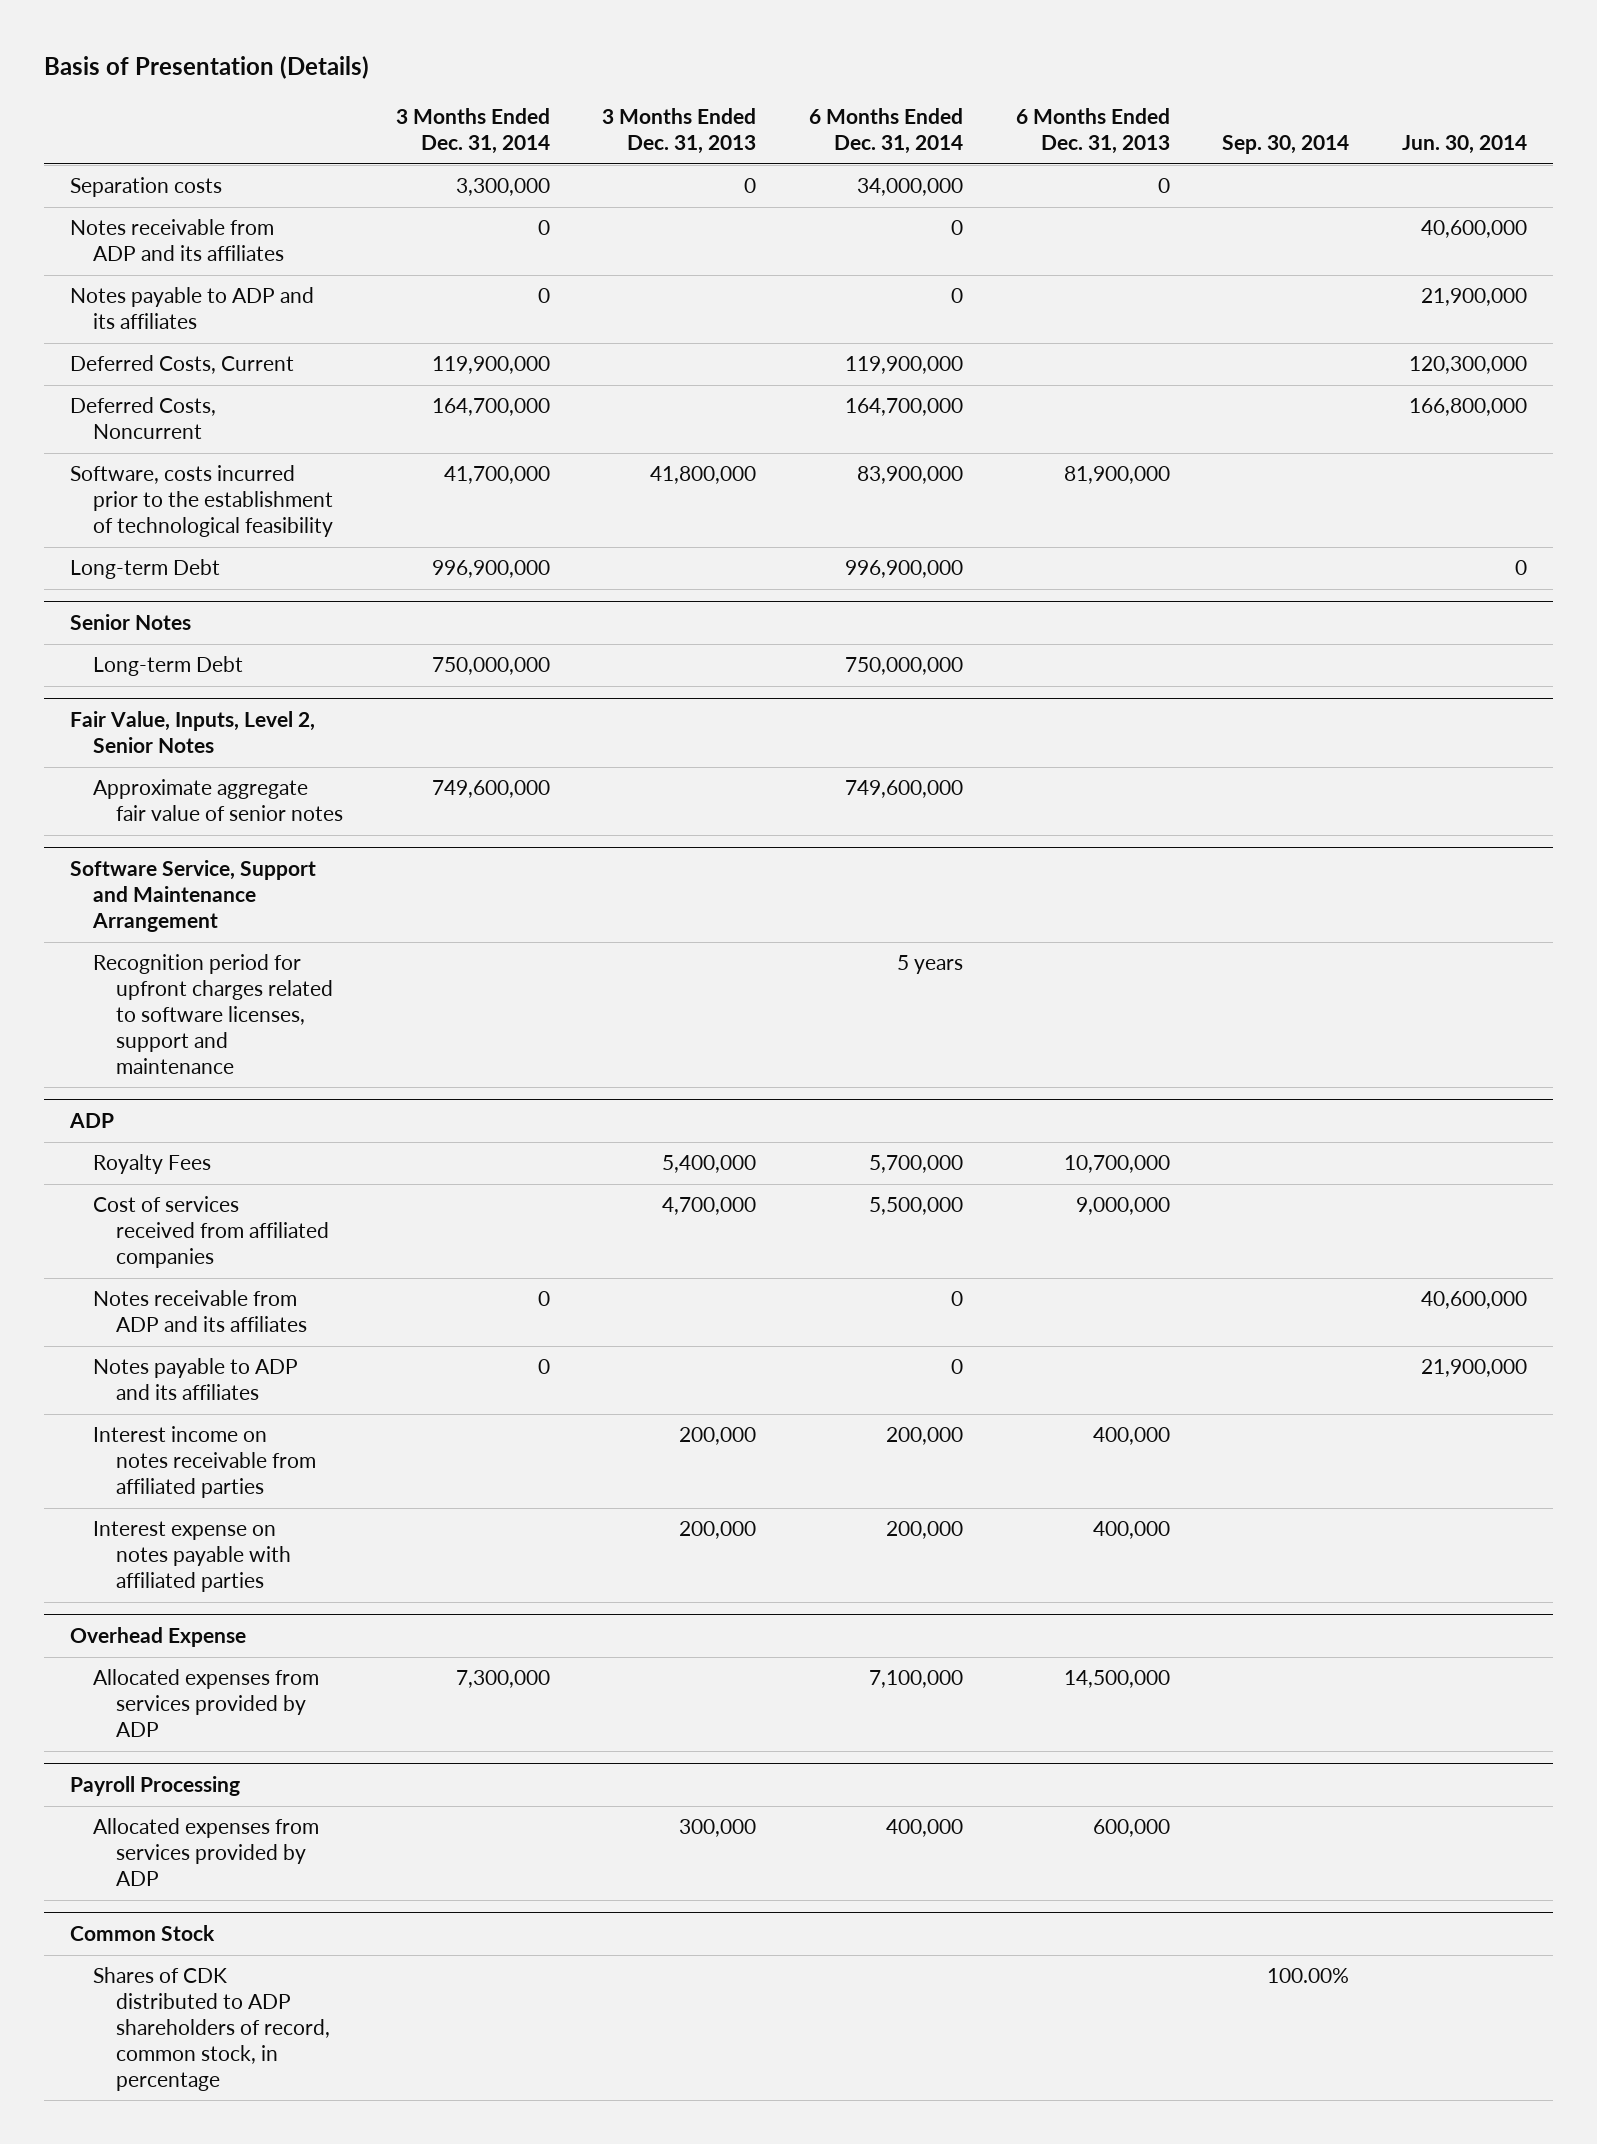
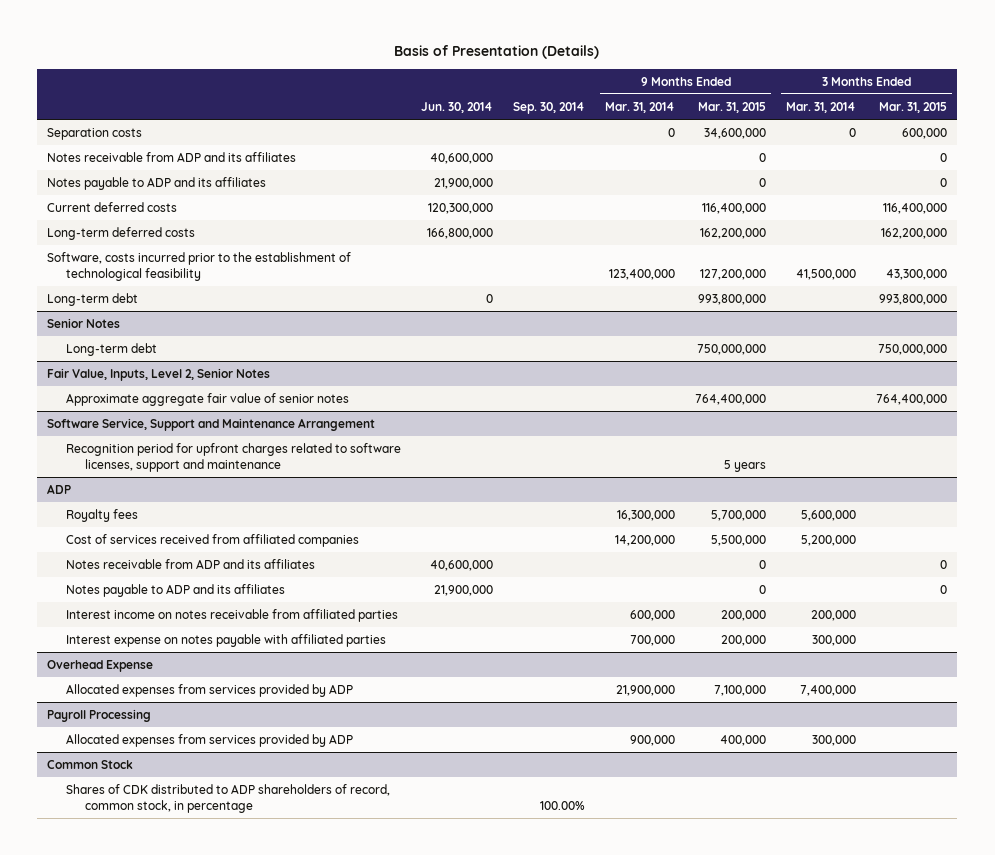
- | 3 Months Ended Dec. 31, 2014 | 3 Months Ended Dec. 31, 2013 | 6 Months Ended Dec. 31, 2014 | 6 Months Ended Dec. 31, 2013 | Sep. 30, 2014 | Jun. 30, 2014
+ | Jun. 30, 2014 | Sep. 30, 2014 | 9 Months Ended Mar. 31, 2014 | 9 Months Ended Mar. 31, 2015 | 3 Months Ended Mar. 31, 2014 | 3 Months Ended Mar. 31, 2015
- Deferred Costs, Current | 119,900,000 | | 119,900,000 | | | 120,300,000
- Deferred Costs, Noncurrent | 164,700,000 | | 164,700,000 | | | 166,800,000
+ Current deferred costs | 120,300,000 | | | 116,400,000 | | 116,400,000
+ Long-term deferred costs | 166,800,000 | | | 162,200,000 | | 162,200,000
- Long-term Debt | 996,900,000 | | 996,900,000 | | | 0
+ Long-term debt | 0 | | | 993,800,000 | | 993,800,000
@ Senior Notes
- Long-term Debt | 750,000,000 | | 750,000,000 | | |
+ Long-term debt | | | | 750,000,000 | | 750,000,000
@ ADP
- Royalty Fees | | 5,400,000 | 5,700,000 | 10,700,000 | |
+ Royalty fees | | | 16,300,000 | 5,700,000 | 5,600,000 |

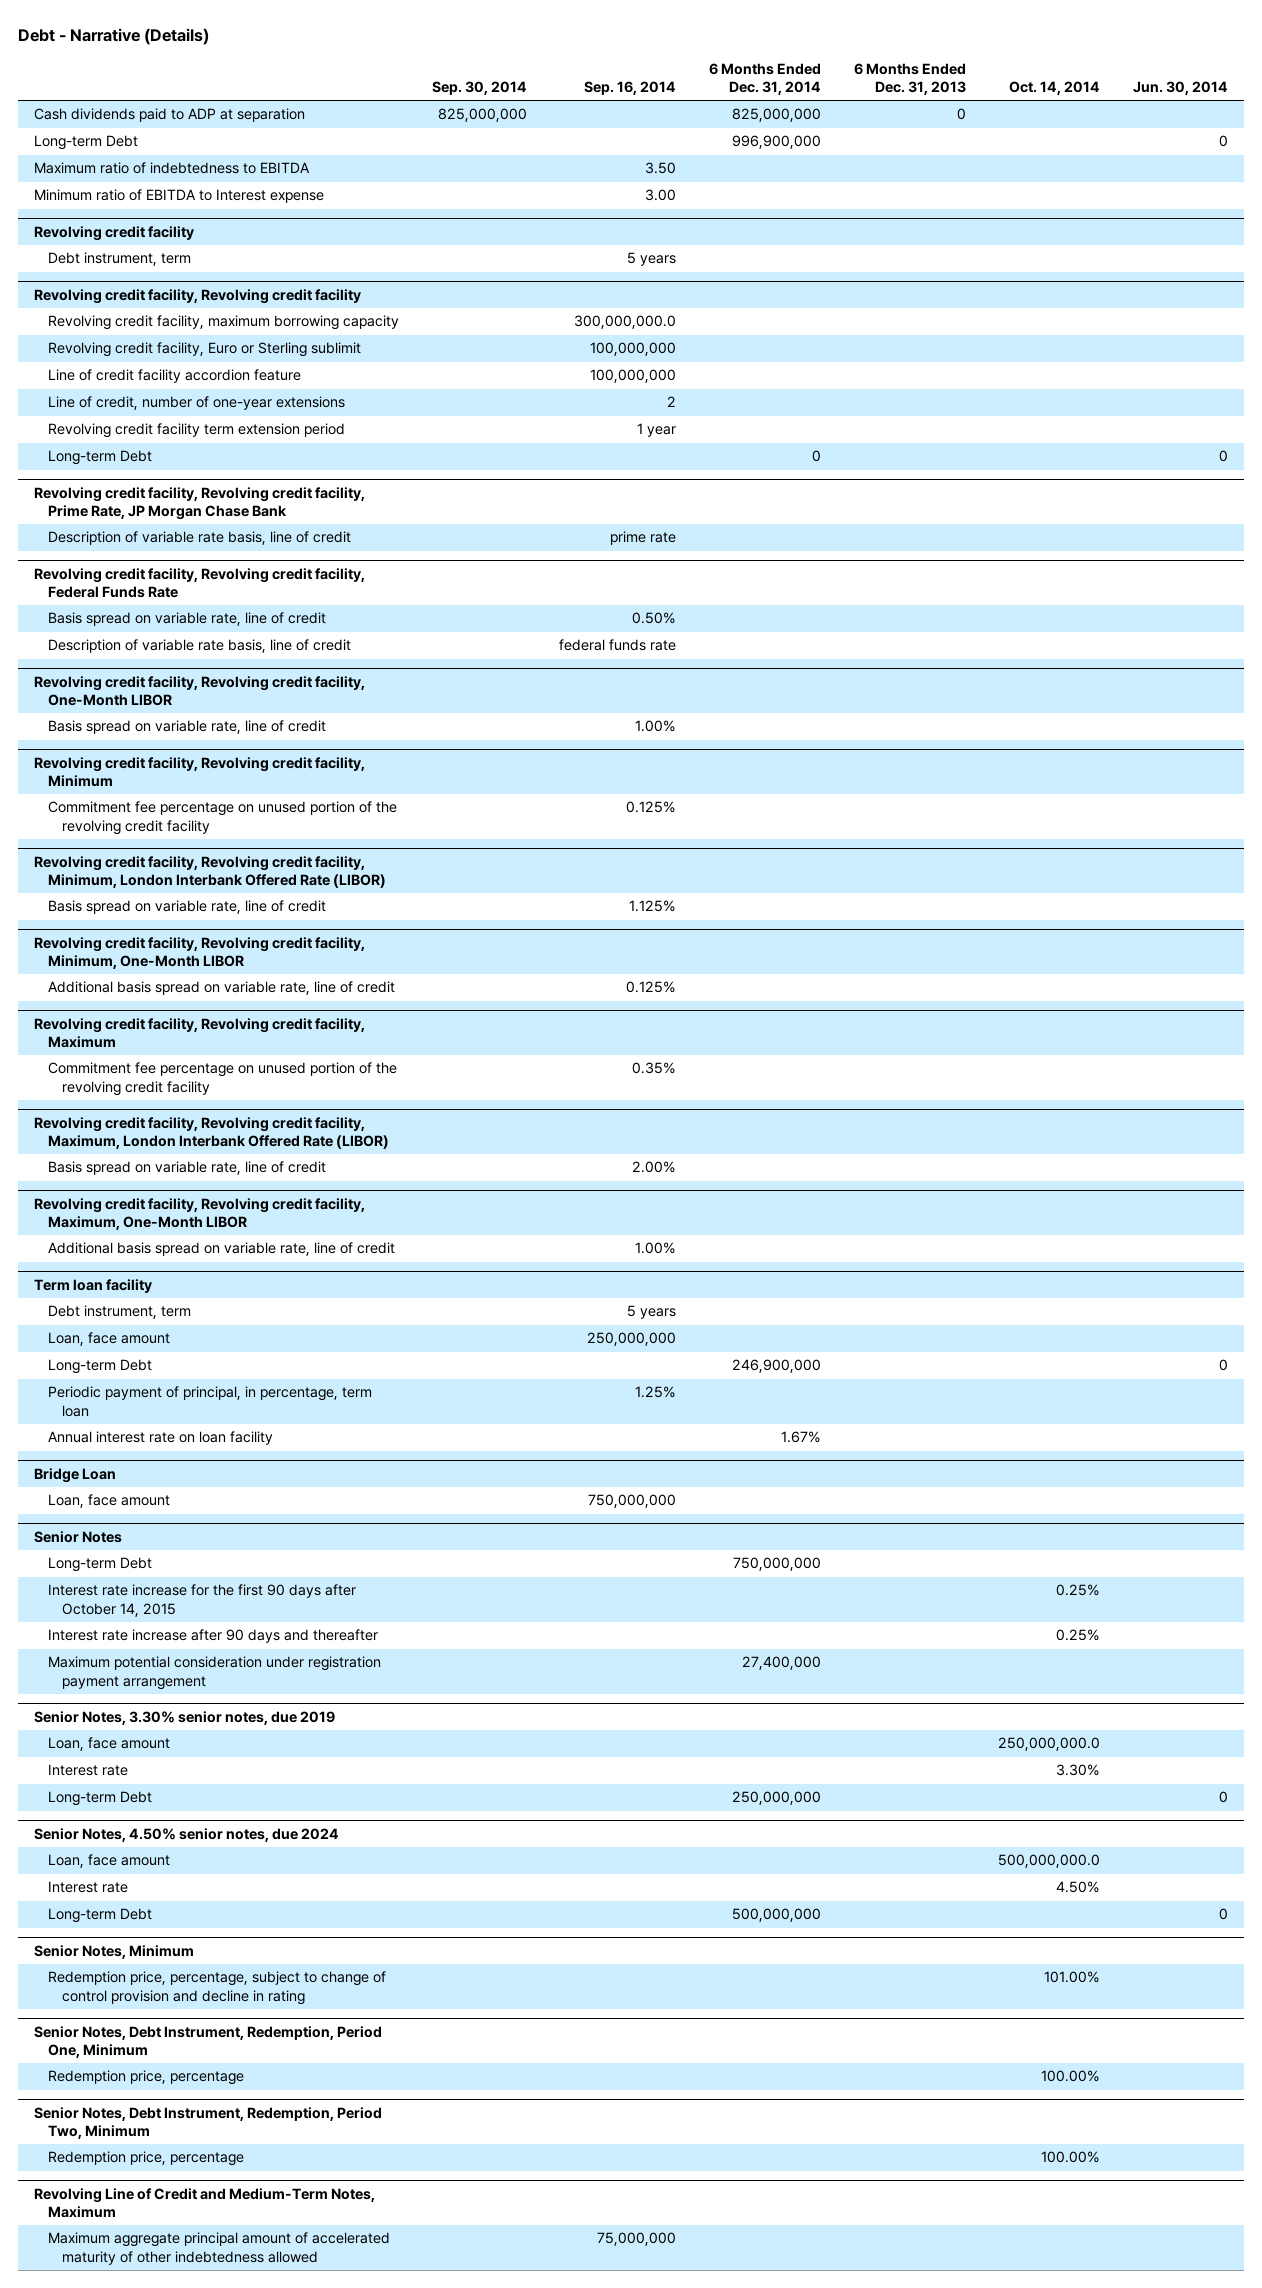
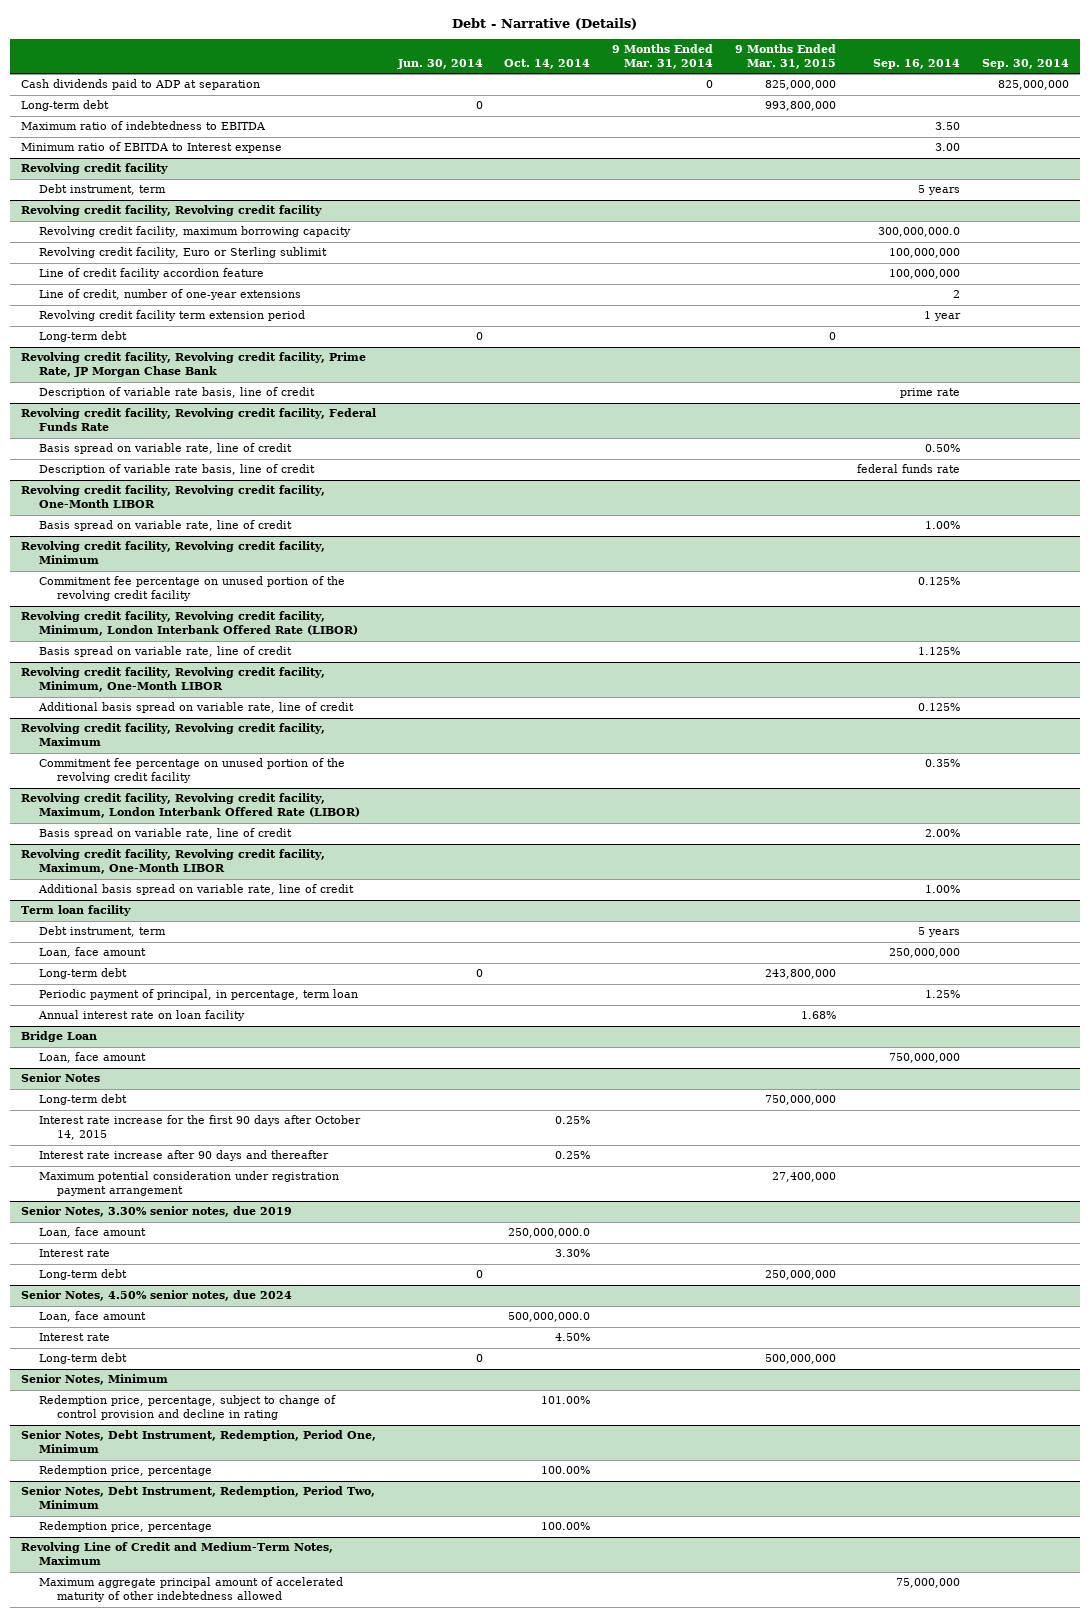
- | Sep. 30, 2014 | Sep. 16, 2014 | 6 Months Ended Dec. 31, 2014 | 6 Months Ended Dec. 31, 2013 | Oct. 14, 2014 | Jun. 30, 2014
+ | Jun. 30, 2014 | Oct. 14, 2014 | 9 Months Ended Mar. 31, 2014 | 9 Months Ended Mar. 31, 2015 | Sep. 16, 2014 | Sep. 30, 2014
- Long-term Debt | | | 996,900,000 | | | 0
+ Long-term debt | 0 | | | 993,800,000 | |
@ Revolving credit facility, Revolving credit facility
- Long-term Debt | | | 0 | | | 0
+ Long-term debt | 0 | | | 0 | |
@ Term loan facility
- Long-term Debt | | | 246,900,000 | | | 0
+ Long-term debt | 0 | | | 243,800,000 | |
@ Senior Notes
- Long-term Debt | | | 750,000,000 | | |
+ Long-term debt | | | | 750,000,000 | |
@ Senior Notes, 3.30% senior notes, due 2019
- Long-term Debt | | | 250,000,000 | | | 0
+ Long-term debt | 0 | | | 250,000,000 | |
@ Senior Notes, 4.50% senior notes, due 2024
- Long-term Debt | | | 500,000,000 | | | 0
+ Long-term debt | 0 | | | 500,000,000 | |

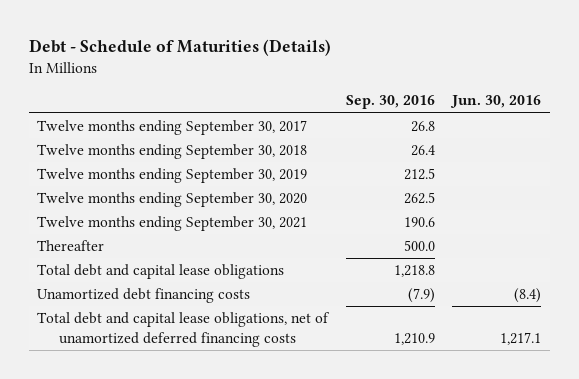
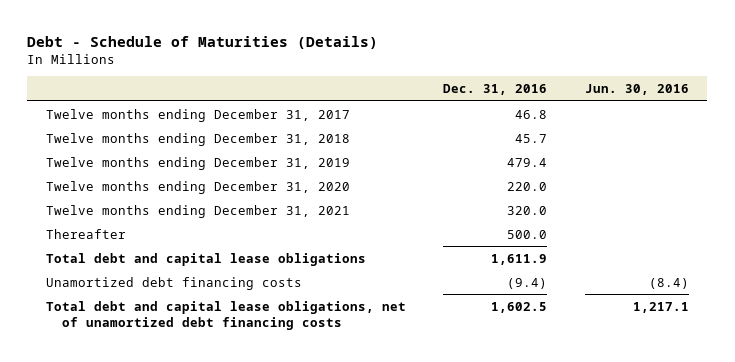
- | Sep. 30, 2016 | Jun. 30, 2016
+ | Dec. 31, 2016 | Jun. 30, 2016
- Twelve months ending September 30, 2017 | 26.8 |
- Twelve months ending September 30, 2018 | 26.4 |
- Twelve months ending September 30, 2019 | 212.5 |
- Twelve months ending September 30, 2020 | 262.5 |
- Twelve months ending September 30, 2021 | 190.6 |
+ Twelve months ending December 31, 2017 | 46.8 |
+ Twelve months ending December 31, 2018 | 45.7 |
+ Twelve months ending December 31, 2019 | 479.4 |
+ Twelve months ending December 31, 2020 | 220.0 |
+ Twelve months ending December 31, 2021 | 320.0 |
- Total debt and capital lease obligations, net of unamortized deferred financing costs | 1,210.9 | 1,217.1
+ Total debt and capital lease obligations, net of unamortized debt financing costs | 1,602.5 | 1,217.1

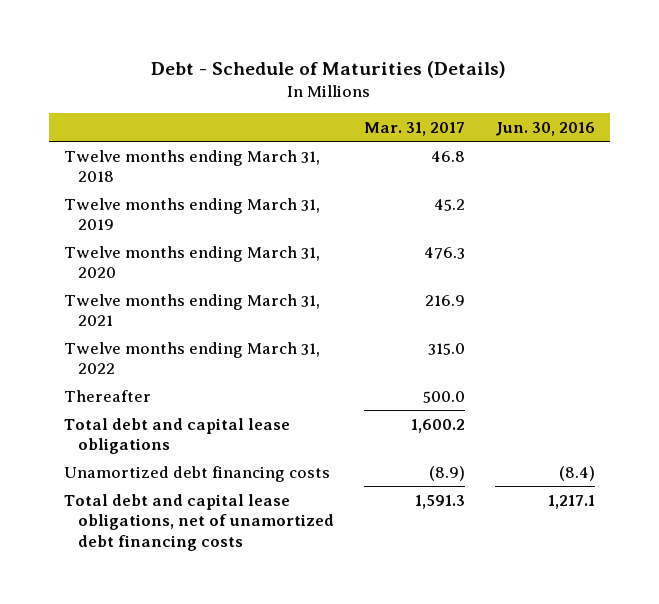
- | Dec. 31, 2016 | Jun. 30, 2016
+ | Mar. 31, 2017 | Jun. 30, 2016
- Twelve months ending December 31, 2017 | 46.8 |
- Twelve months ending December 31, 2018 | 45.7 |
- Twelve months ending December 31, 2019 | 479.4 |
- Twelve months ending December 31, 2020 | 220.0 |
- Twelve months ending December 31, 2021 | 320.0 |
+ Twelve months ending March 31, 2018 | 46.8 |
+ Twelve months ending March 31, 2019 | 45.2 |
+ Twelve months ending March 31, 2020 | 476.3 |
+ Twelve months ending March 31, 2021 | 216.9 |
+ Twelve months ending March 31, 2022 | 315.0 |

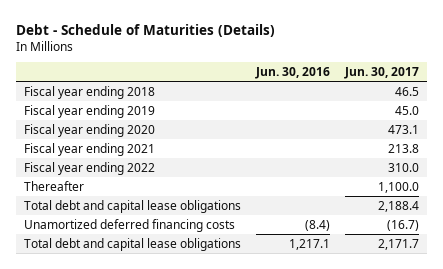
- | Mar. 31, 2017 | Jun. 30, 2016
+ | Jun. 30, 2016 | Jun. 30, 2017
- Twelve months ending March 31, 2018 | 46.8 |
- Twelve months ending March 31, 2019 | 45.2 |
- Twelve months ending March 31, 2020 | 476.3 |
- Twelve months ending March 31, 2021 | 216.9 |
- Twelve months ending March 31, 2022 | 315.0 |
+ Fiscal year ending 2018 | | 46.5
+ Fiscal year ending 2019 | | 45.0
+ Fiscal year ending 2020 | | 473.1
+ Fiscal year ending 2021 | | 213.8
+ Fiscal year ending 2022 | | 310.0
- Unamortized debt financing costs | (8.9) | (8.4)
- Total debt and capital lease obligations, net of unamortized debt financing costs | 1,591.3 | 1,217.1
+ Unamortized deferred financing costs | (8.4) | (16.7)
+ Total debt and capital lease obligations | 1,217.1 | 2,171.7

